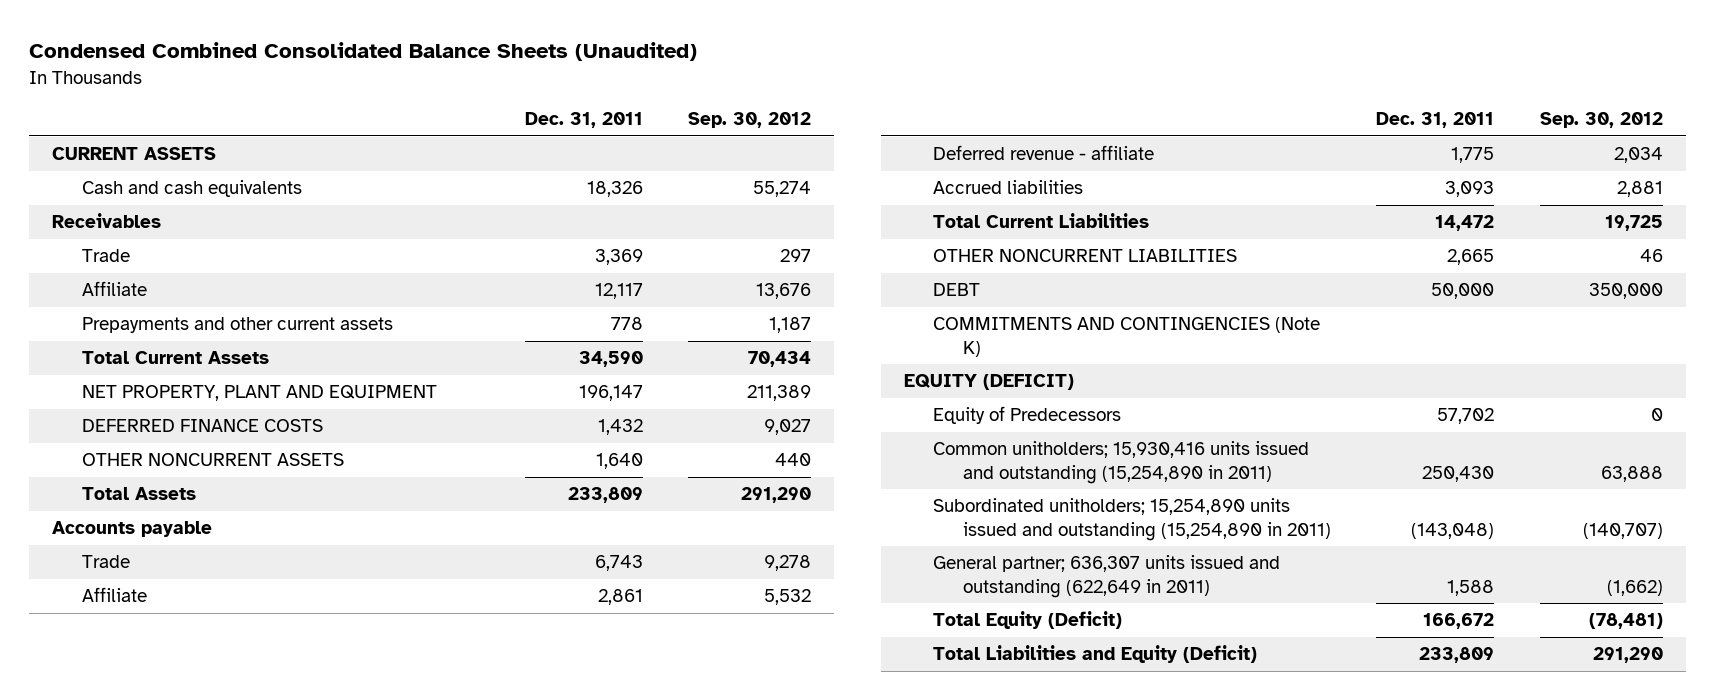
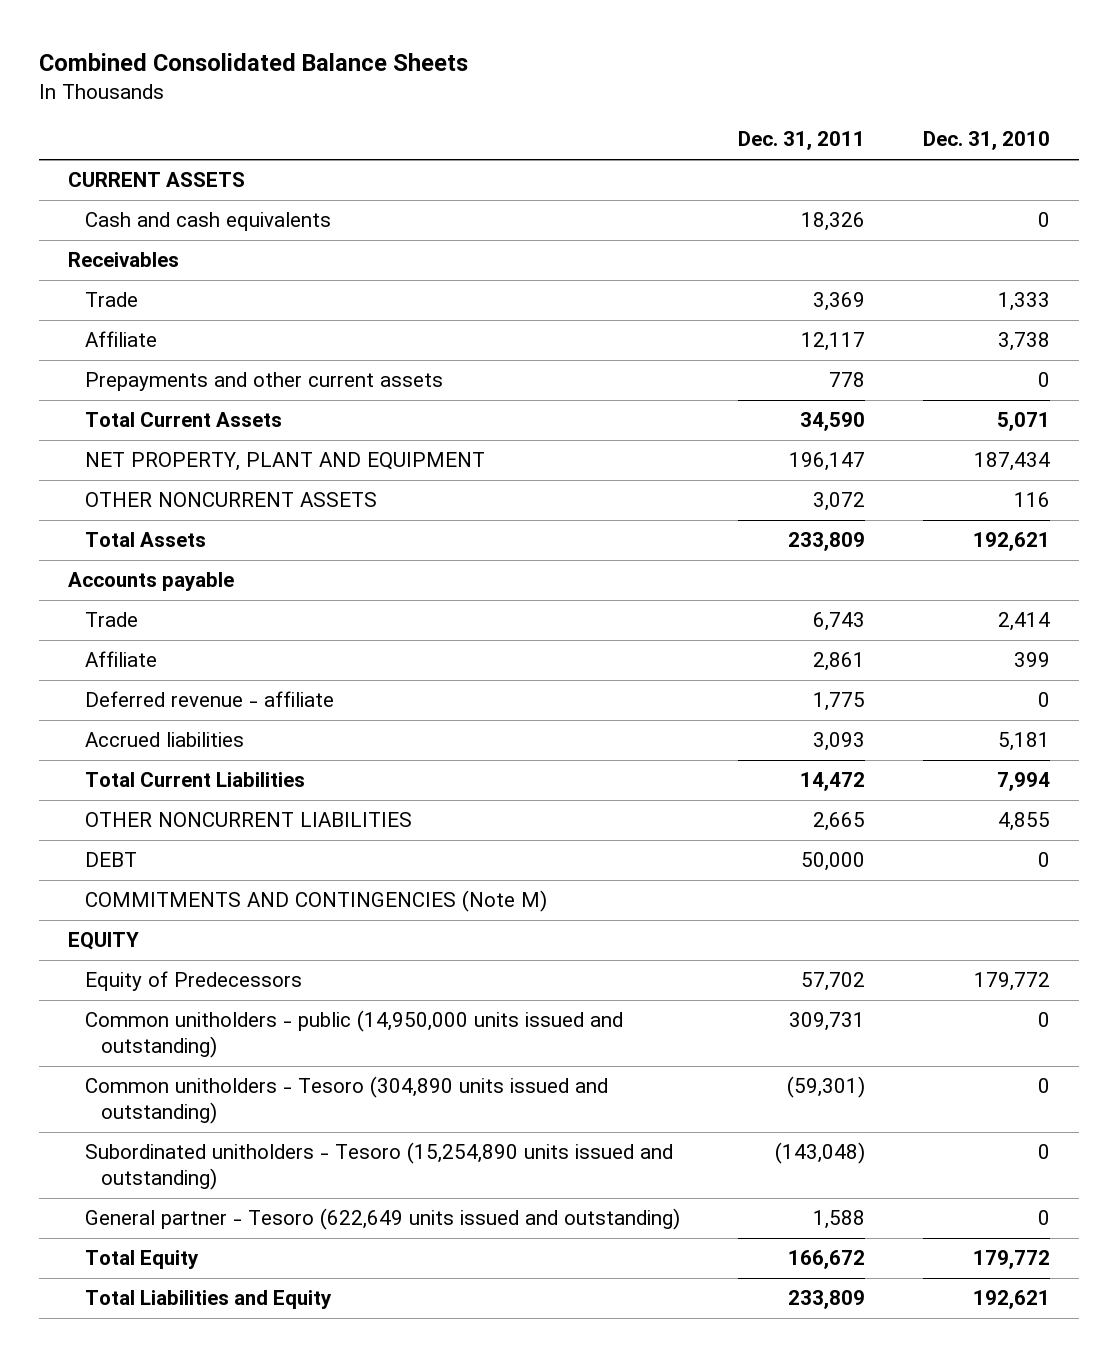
- Condensed Combined Consolidated Balance Sheets (Unaudited)
+ Combined Consolidated Balance Sheets
- | Dec. 31, 2011 | Sep. 30, 2012
+ | Dec. 31, 2011 | Dec. 31, 2010
- DEFERRED FINANCE COSTS | 1,432 | 9,027
- OTHER NONCURRENT ASSETS | 1,640 | 440
+ OTHER NONCURRENT ASSETS | 3,072 | 116
- COMMITMENTS AND CONTINGENCIES (Note K)
- EQUITY (DEFICIT)
+ COMMITMENTS AND CONTINGENCIES (Note M)
+ EQUITY
- Common unitholders; 15,930,416 units issued and outstanding (15,254,890 in 2011) | 250,430 | 63,888
- Subordinated unitholders; 15,254,890 units issued and outstanding (15,254,890 in 2011) | (143,048) | (140,707)
- General partner; 636,307 units issued and outstanding (622,649 in 2011) | 1,588 | (1,662)
- Total Equity (Deficit) | 166,672 | (78,481)
- Total Liabilities and Equity (Deficit) | 233,809 | 291,290
+ Common unitholders - public (14,950,000 units issued and outstanding) | 309,731 | 0
+ Common unitholders - Tesoro (304,890 units issued and outstanding) | (59,301) | 0
+ Subordinated unitholders - Tesoro (15,254,890 units issued and outstanding) | (143,048) | 0
+ General partner - Tesoro (622,649 units issued and outstanding) | 1,588 | 0
+ Total Equity | 166,672 | 179,772
+ Total Liabilities and Equity | 233,809 | 192,621

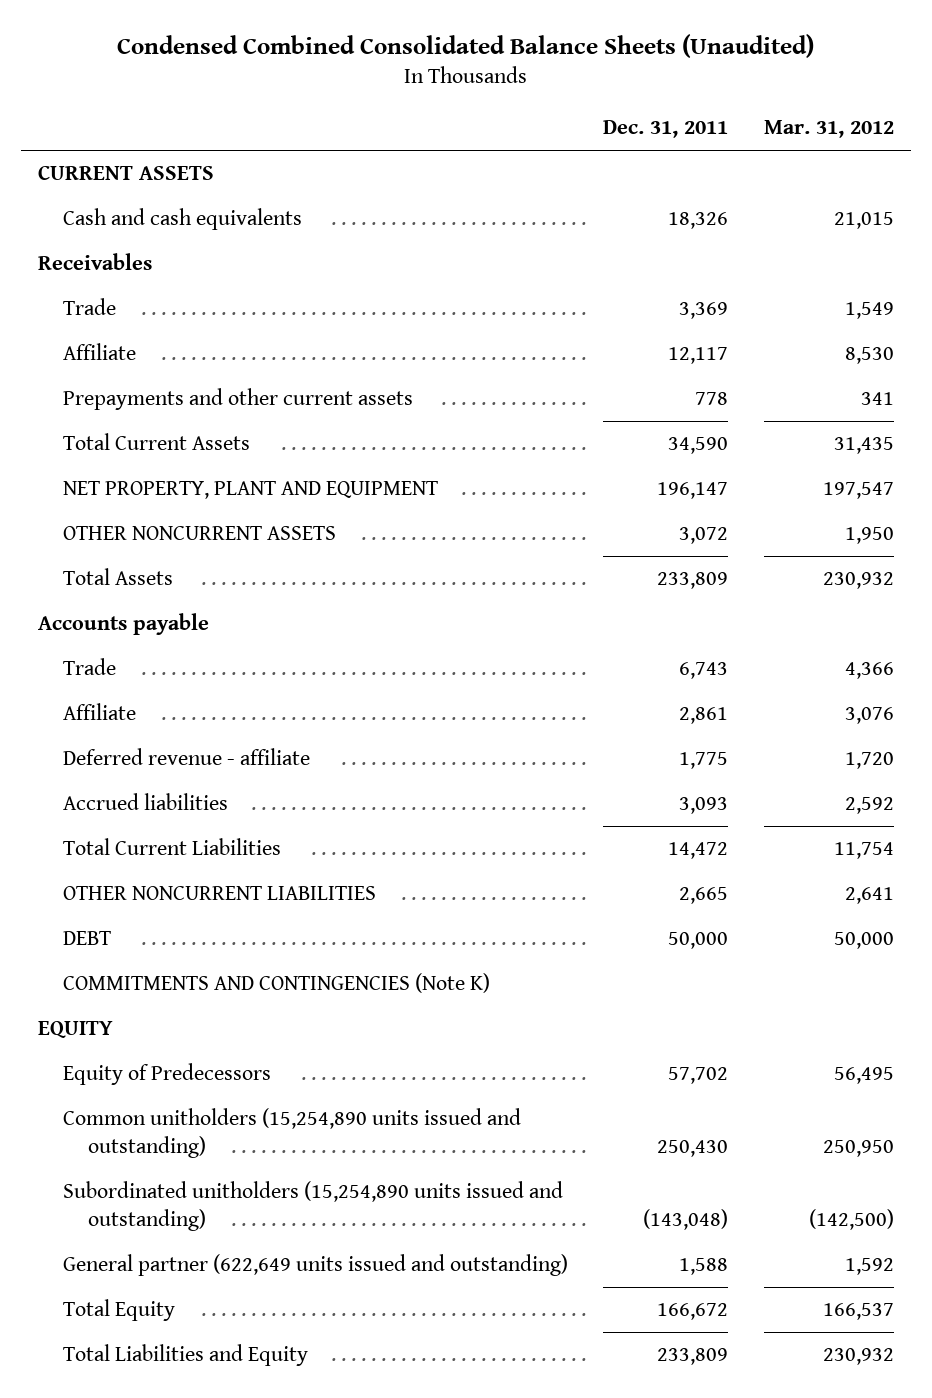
- Combined Consolidated Balance Sheets
+ Condensed Combined Consolidated Balance Sheets (Unaudited)
- | Dec. 31, 2011 | Dec. 31, 2010
+ | Dec. 31, 2011 | Mar. 31, 2012
- COMMITMENTS AND CONTINGENCIES (Note M)
+ COMMITMENTS AND CONTINGENCIES (Note K)
- Common unitholders - public (14,950,000 units issued and outstanding) | 309,731 | 0
- Common unitholders - Tesoro (304,890 units issued and outstanding) | (59,301) | 0
- Subordinated unitholders - Tesoro (15,254,890 units issued and outstanding) | (143,048) | 0
- General partner - Tesoro (622,649 units issued and outstanding) | 1,588 | 0
+ Common unitholders (15,254,890 units issued and outstanding) | 250,430 | 250,950
+ Subordinated unitholders (15,254,890 units issued and outstanding) | (143,048) | (142,500)
+ General partner (622,649 units issued and outstanding) | 1,588 | 1,592

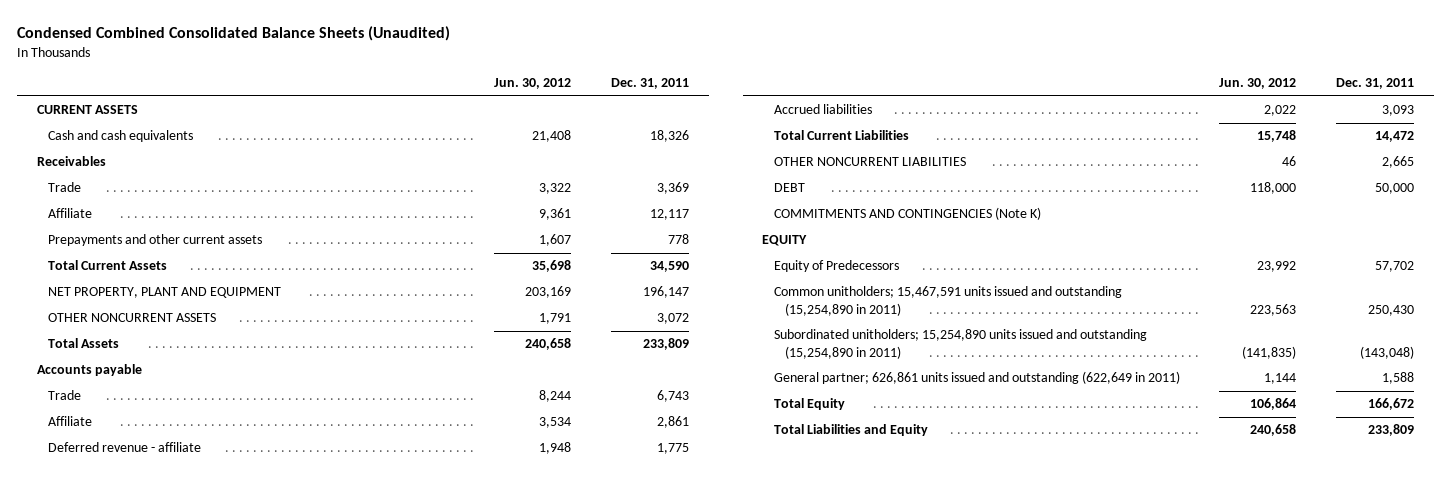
- | Dec. 31, 2011 | Mar. 31, 2012
+ | Jun. 30, 2012 | Dec. 31, 2011
- Common unitholders (15,254,890 units issued and outstanding) | 250,430 | 250,950
- Subordinated unitholders (15,254,890 units issued and outstanding) | (143,048) | (142,500)
- General partner (622,649 units issued and outstanding) | 1,588 | 1,592
+ Common unitholders; 15,467,591 units issued and outstanding (15,254,890 in 2011) | 223,563 | 250,430
+ Subordinated unitholders; 15,254,890 units issued and outstanding (15,254,890 in 2011) | (141,835) | (143,048)
+ General partner; 626,861 units issued and outstanding (622,649 in 2011) | 1,144 | 1,588

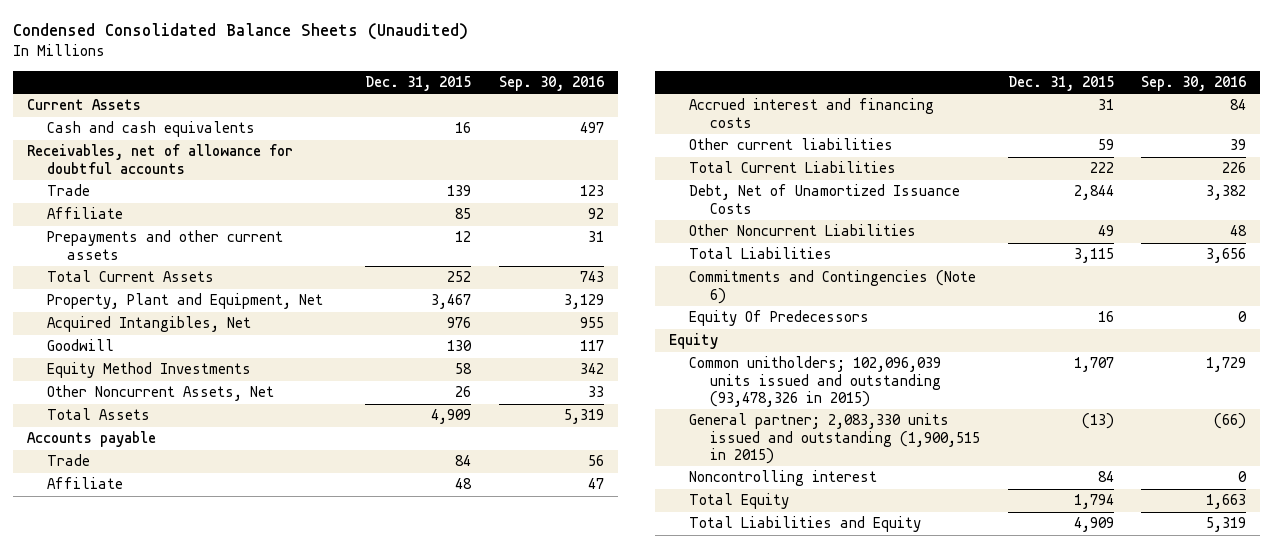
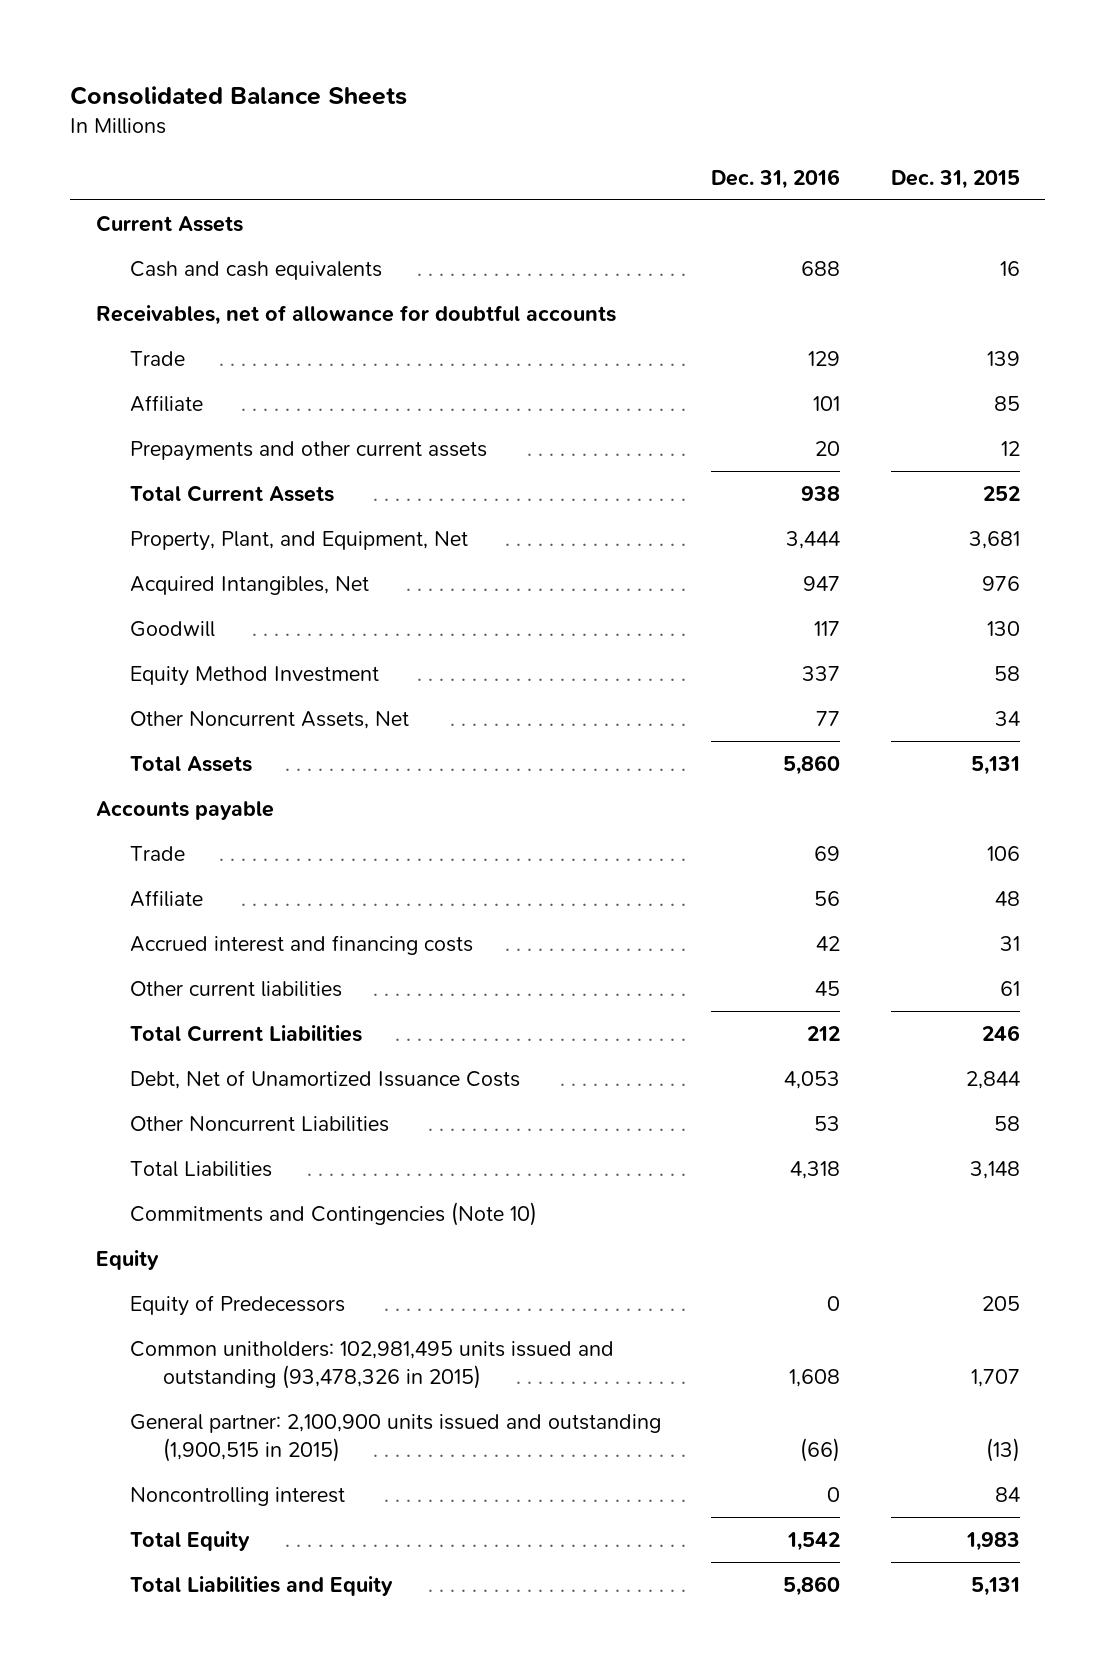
- Condensed Consolidated Balance Sheets (Unaudited)
+ Consolidated Balance Sheets
- | Dec. 31, 2015 | Sep. 30, 2016
+ | Dec. 31, 2016 | Dec. 31, 2015
- Property, Plant and Equipment, Net | 3,467 | 3,129
+ Property, Plant, and Equipment, Net | 3,444 | 3,681
- Equity Method Investments | 58 | 342
- Other Noncurrent Assets, Net | 26 | 33
- Total Assets | 4,909 | 5,319
+ Equity Method Investment | 337 | 58
+ Other Noncurrent Assets, Net | 77 | 34
+ Total Assets | 5,860 | 5,131
- Trade | 84 | 56
+ Trade | 69 | 106
- Other current liabilities | 59 | 39
- Total Current Liabilities | 222 | 226
+ Other current liabilities | 45 | 61
+ Total Current Liabilities | 212 | 246
- Other Noncurrent Liabilities | 49 | 48
- Total Liabilities | 3,115 | 3,656
- Commitments and Contingencies (Note 6)
- Equity Of Predecessors | 16 | 0
+ Other Noncurrent Liabilities | 53 | 58
+ Total Liabilities | 4,318 | 3,148
+ Commitments and Contingencies (Note 10)
- Common unitholders; 102,096,039 units issued and outstanding (93,478,326 in 2015) | 1,707 | 1,729
- General partner; 2,083,330 units issued and outstanding (1,900,515 in 2015) | (13) | (66)
+ Equity of Predecessors | 0 | 205
+ Common unitholders: 102,981,495 units issued and outstanding (93,478,326 in 2015) | 1,608 | 1,707
+ General partner: 2,100,900 units issued and outstanding (1,900,515 in 2015) | (66) | (13)
- Total Equity | 1,794 | 1,663
- Total Liabilities and Equity | 4,909 | 5,319
+ Total Equity | 1,542 | 1,983
+ Total Liabilities and Equity | 5,860 | 5,131

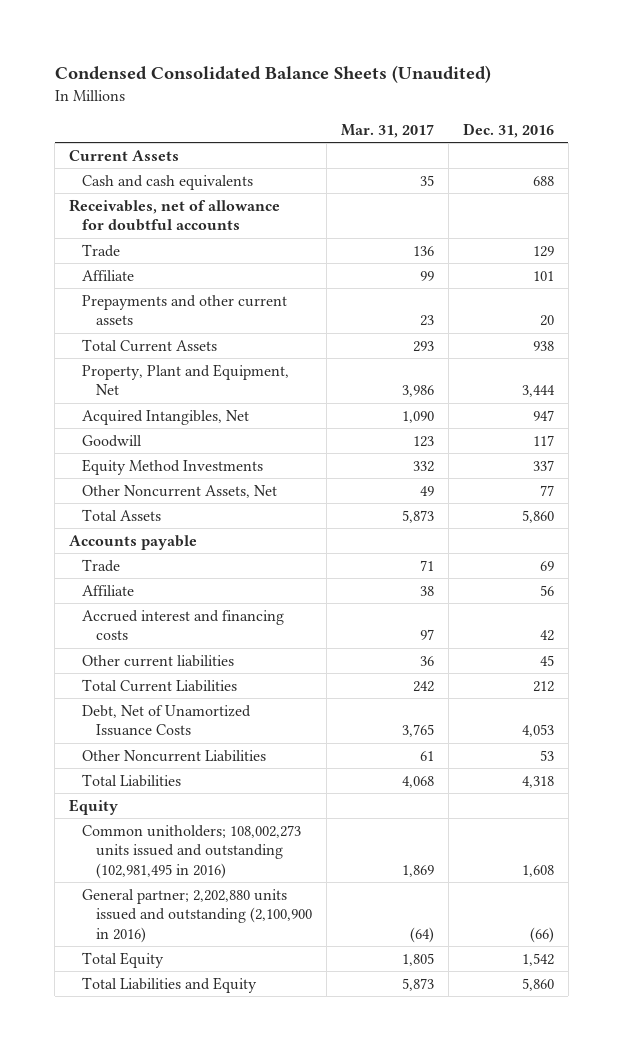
- Consolidated Balance Sheets
+ Condensed Consolidated Balance Sheets (Unaudited)
- | Dec. 31, 2016 | Dec. 31, 2015
+ | Mar. 31, 2017 | Dec. 31, 2016
- Property, Plant, and Equipment, Net | 3,444 | 3,681
+ Property, Plant and Equipment, Net | 3,986 | 3,444
- Equity Method Investment | 337 | 58
+ Equity Method Investments | 332 | 337
- Commitments and Contingencies (Note 10)
- Equity of Predecessors | 0 | 205
- Common unitholders: 102,981,495 units issued and outstanding (93,478,326 in 2015) | 1,608 | 1,707
- General partner: 2,100,900 units issued and outstanding (1,900,515 in 2015) | (66) | (13)
- Noncontrolling interest | 0 | 84
+ Common unitholders; 108,002,273 units issued and outstanding (102,981,495 in 2016) | 1,869 | 1,608
+ General partner; 2,202,880 units issued and outstanding (2,100,900 in 2016) | (64) | (66)

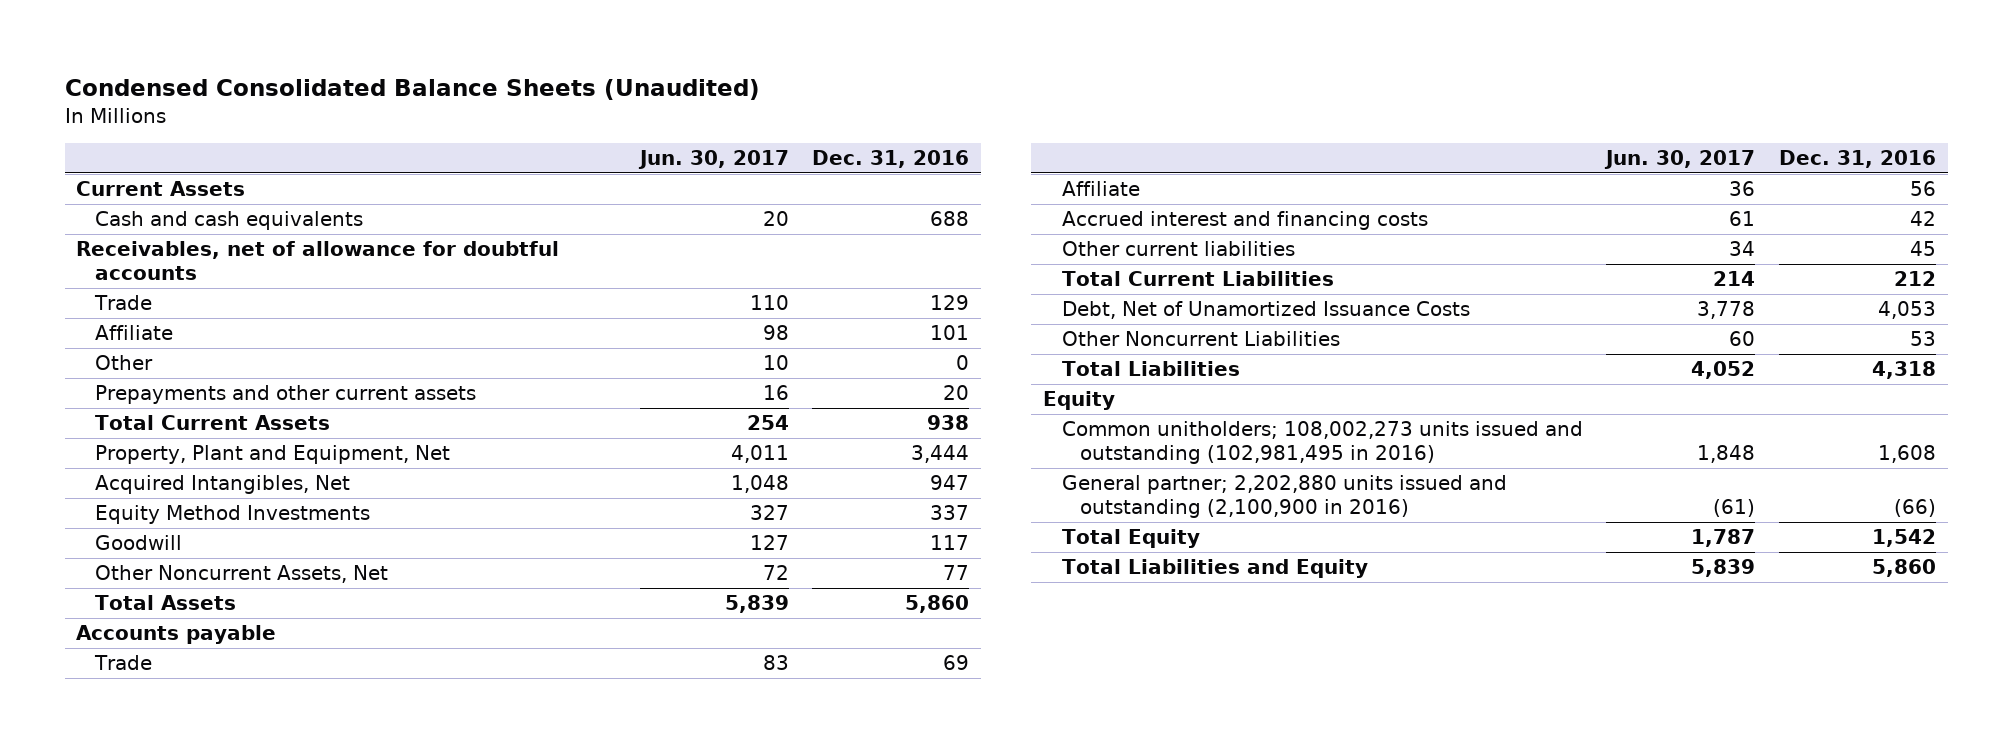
- | Mar. 31, 2017 | Dec. 31, 2016
+ | Jun. 30, 2017 | Dec. 31, 2016
+ Other | 10 | 0
moved down: Goodwill | 127 | 117

